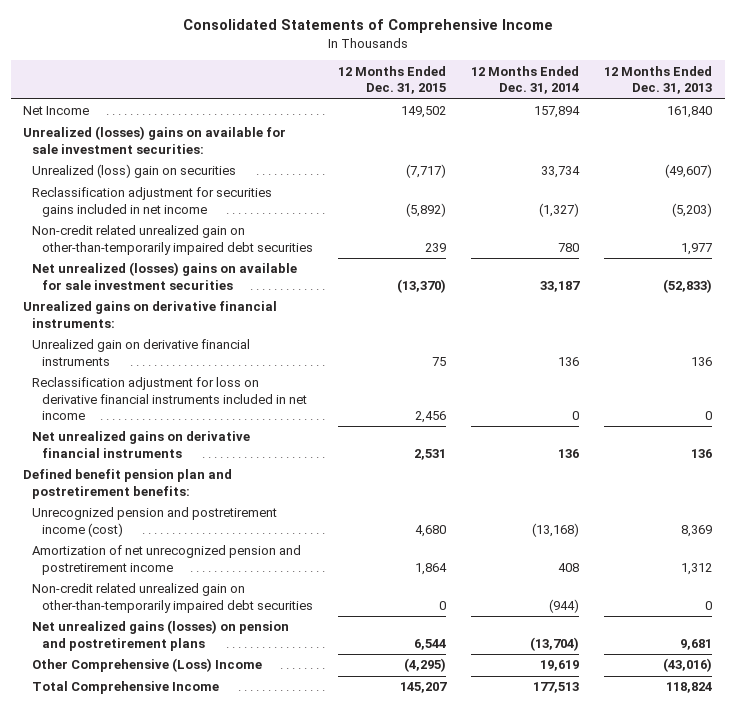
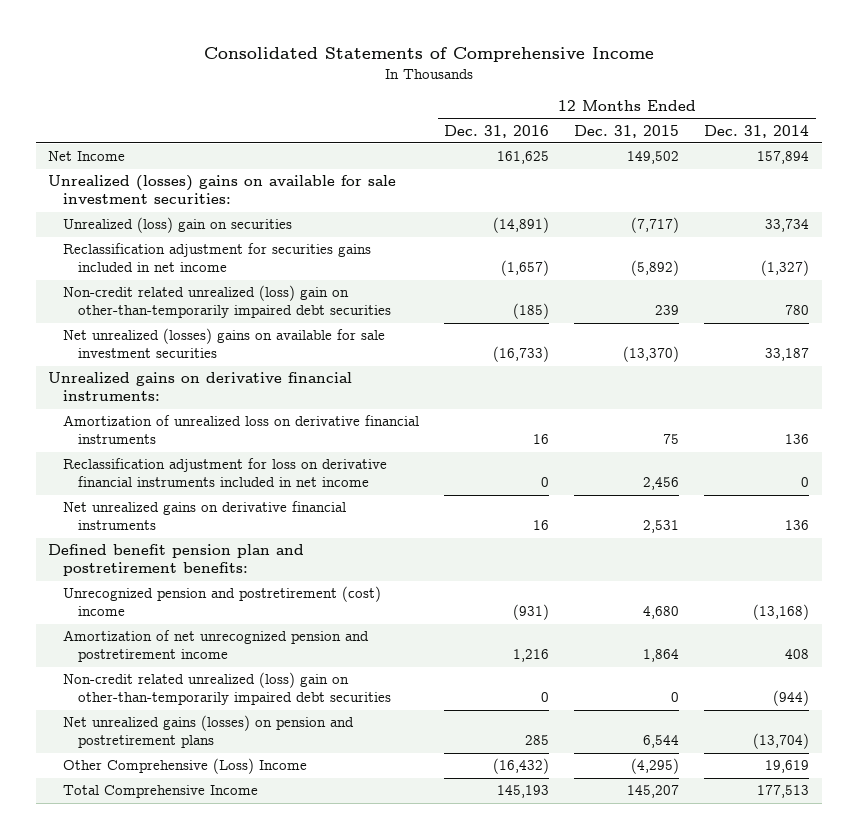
- | 12 Months Ended Dec. 31, 2015 | 12 Months Ended Dec. 31, 2014 | 12 Months Ended Dec. 31, 2013
+ | 12 Months Ended Dec. 31, 2016 | 12 Months Ended Dec. 31, 2015 | 12 Months Ended Dec. 31, 2014
- Non-credit related unrealized gain on other-than-temporarily impaired debt securities | 239 | 780 | 1,977
+ Non-credit related unrealized (loss) gain on other-than-temporarily impaired debt securities | (185) | 239 | 780
- Unrealized gain on derivative financial instruments | 75 | 136 | 136
+ Amortization of unrealized loss on derivative financial instruments | 16 | 75 | 136
- Unrecognized pension and postretirement income (cost) | 4,680 | (13,168) | 8,369
+ Unrecognized pension and postretirement (cost) income | (931) | 4,680 | (13,168)
- Non-credit related unrealized gain on other-than-temporarily impaired debt securities | 0 | (944) | 0
+ Non-credit related unrealized (loss) gain on other-than-temporarily impaired debt securities | 0 | 0 | (944)

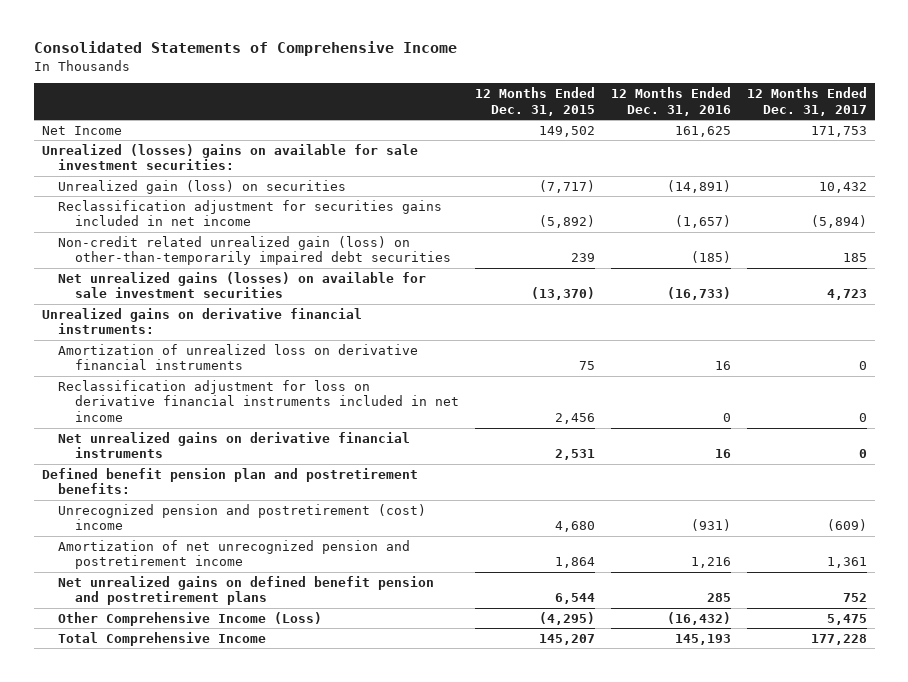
- | 12 Months Ended Dec. 31, 2016 | 12 Months Ended Dec. 31, 2015 | 12 Months Ended Dec. 31, 2014
+ | 12 Months Ended Dec. 31, 2015 | 12 Months Ended Dec. 31, 2016 | 12 Months Ended Dec. 31, 2017
- Unrealized (loss) gain on securities | (14,891) | (7,717) | 33,734
+ Unrealized gain (loss) on securities | (7,717) | (14,891) | 10,432
- Non-credit related unrealized (loss) gain on other-than-temporarily impaired debt securities | (185) | 239 | 780
- Net unrealized (losses) gains on available for sale investment securities | (16,733) | (13,370) | 33,187
+ Non-credit related unrealized gain (loss) on other-than-temporarily impaired debt securities | 239 | (185) | 185
+ Net unrealized gains (losses) on available for sale investment securities | (13,370) | (16,733) | 4,723
- Non-credit related unrealized (loss) gain on other-than-temporarily impaired debt securities | 0 | 0 | (944)
- Net unrealized gains (losses) on pension and postretirement plans | 285 | 6,544 | (13,704)
- Other Comprehensive (Loss) Income | (16,432) | (4,295) | 19,619
+ Net unrealized gains on defined benefit pension and postretirement plans | 6,544 | 285 | 752
+ Other Comprehensive Income (Loss) | (4,295) | (16,432) | 5,475

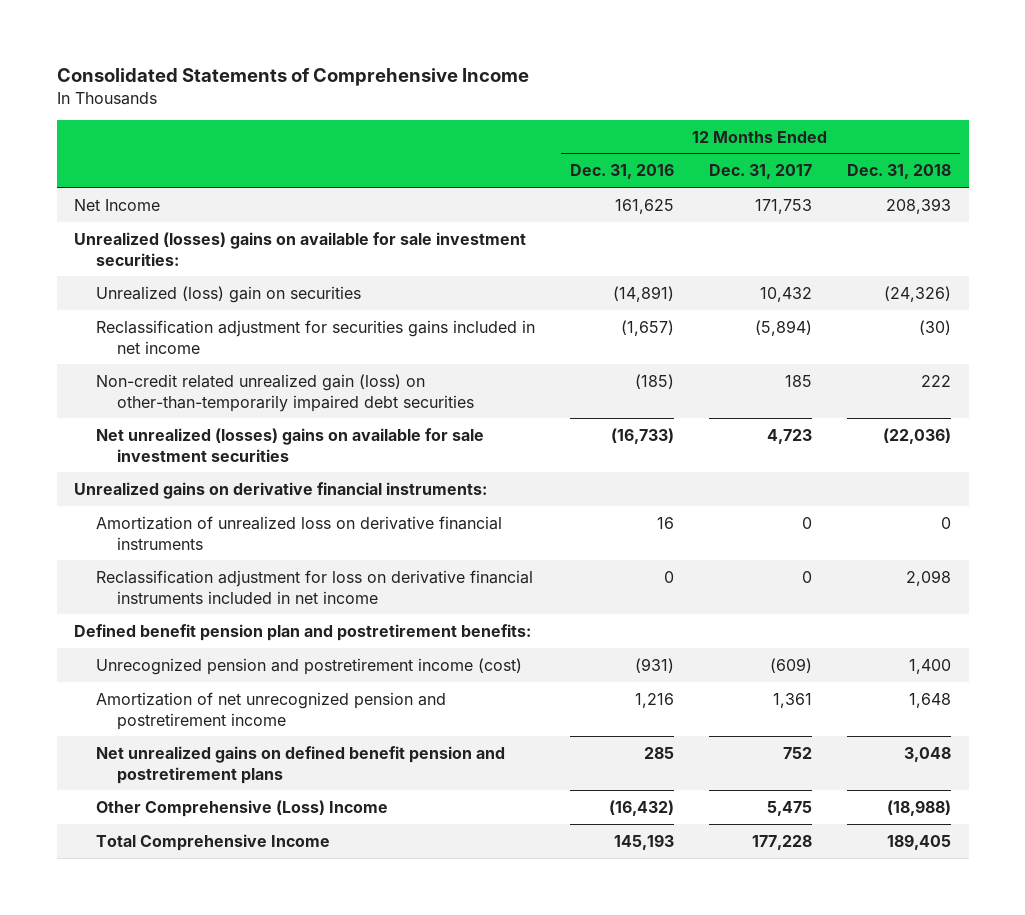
- | 12 Months Ended Dec. 31, 2015 | 12 Months Ended Dec. 31, 2016 | 12 Months Ended Dec. 31, 2017
+ | 12 Months Ended Dec. 31, 2016 | 12 Months Ended Dec. 31, 2017 | 12 Months Ended Dec. 31, 2018
- Unrealized gain (loss) on securities | (7,717) | (14,891) | 10,432
+ Unrealized (loss) gain on securities | (14,891) | 10,432 | (24,326)
- Net unrealized gains (losses) on available for sale investment securities | (13,370) | (16,733) | 4,723
+ Net unrealized (losses) gains on available for sale investment securities | (16,733) | 4,723 | (22,036)
- Net unrealized gains on derivative financial instruments | 2,531 | 16 | 0
- Unrecognized pension and postretirement (cost) income | 4,680 | (931) | (609)
+ Unrecognized pension and postretirement income (cost) | (931) | (609) | 1,400
- Other Comprehensive Income (Loss) | (4,295) | (16,432) | 5,475
+ Other Comprehensive (Loss) Income | (16,432) | 5,475 | (18,988)

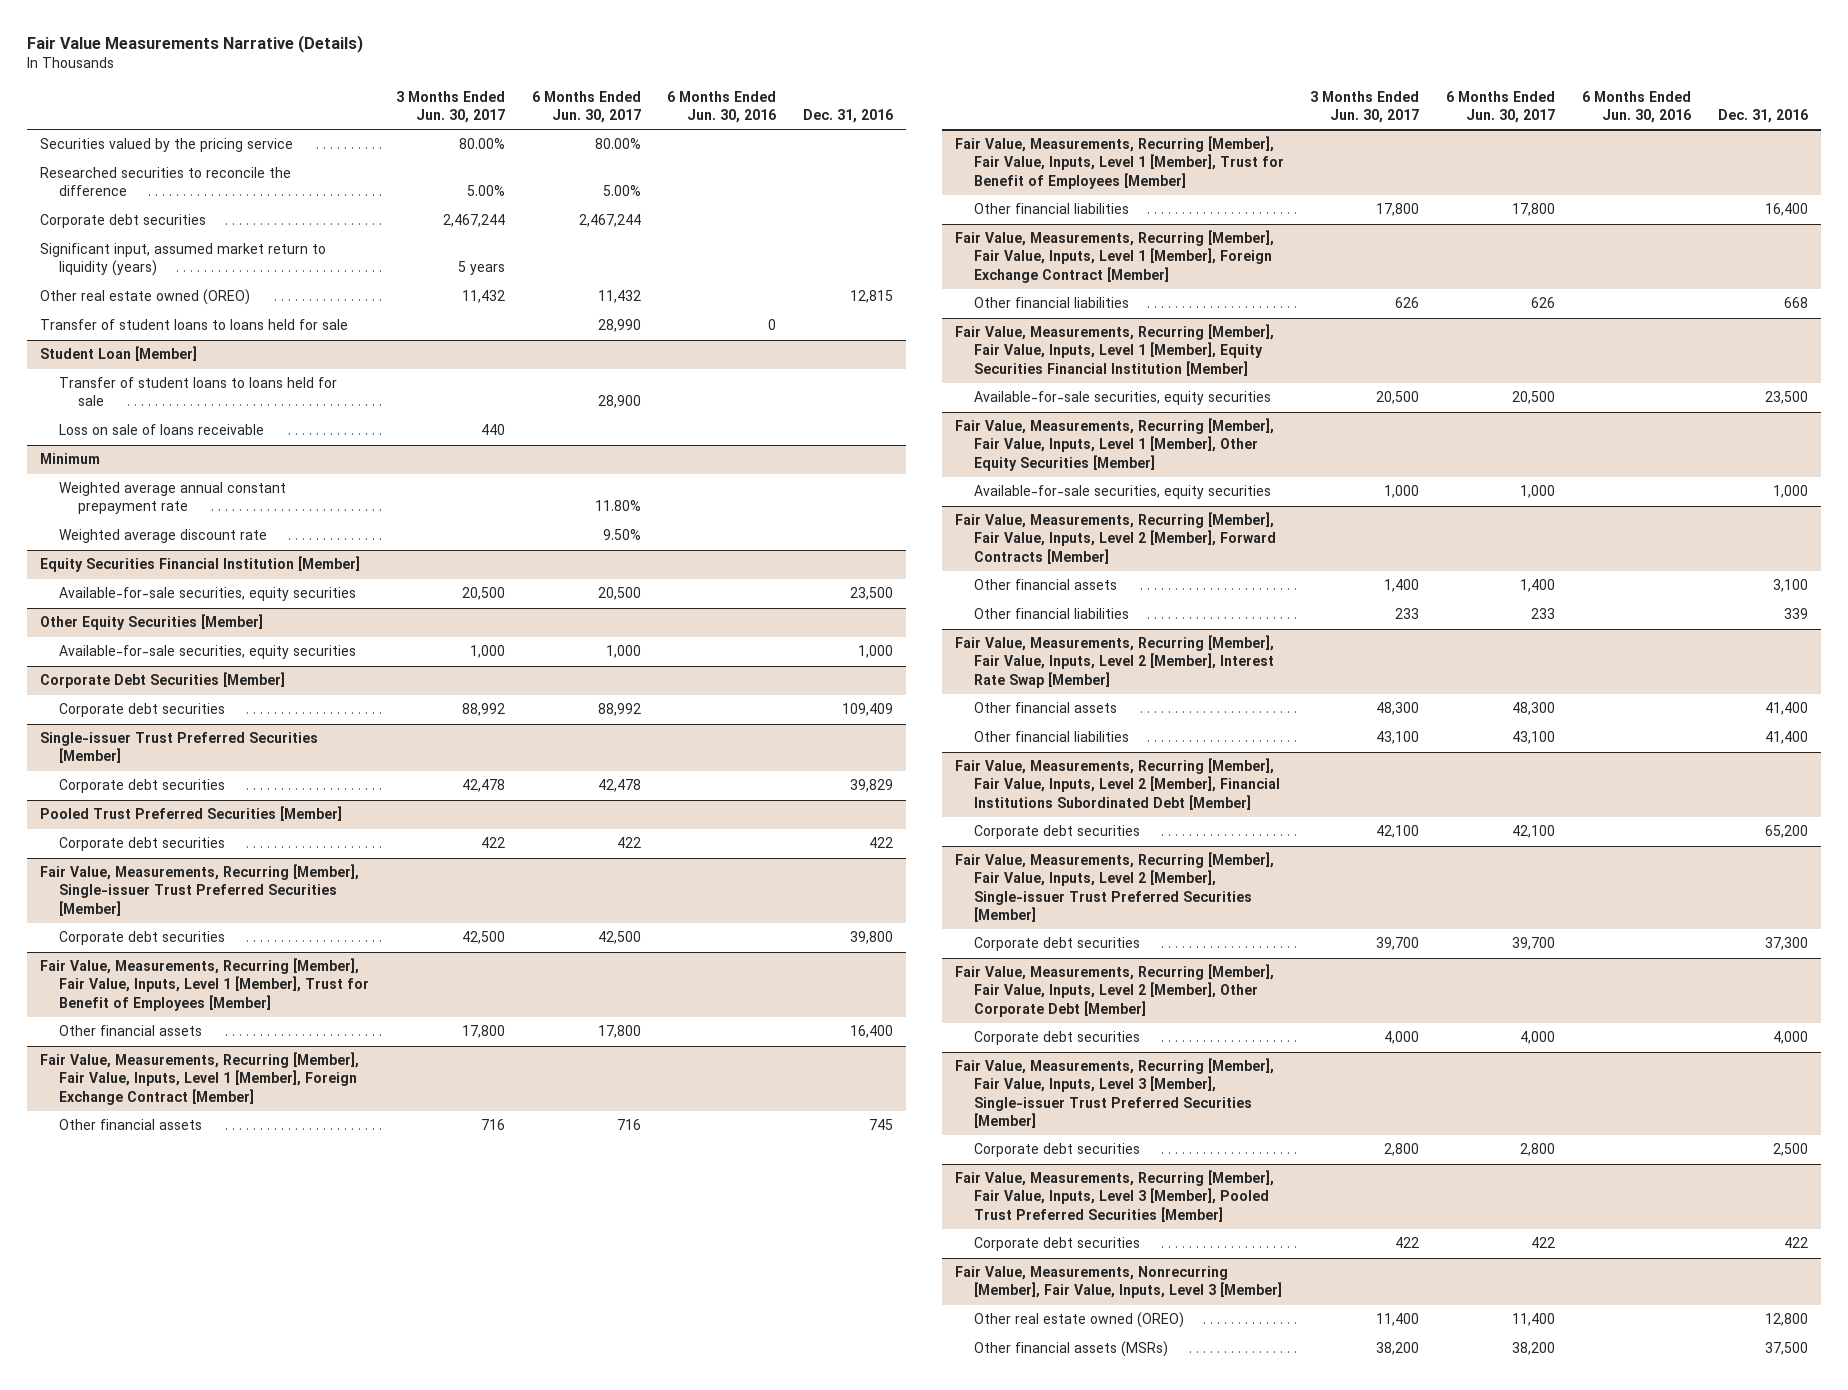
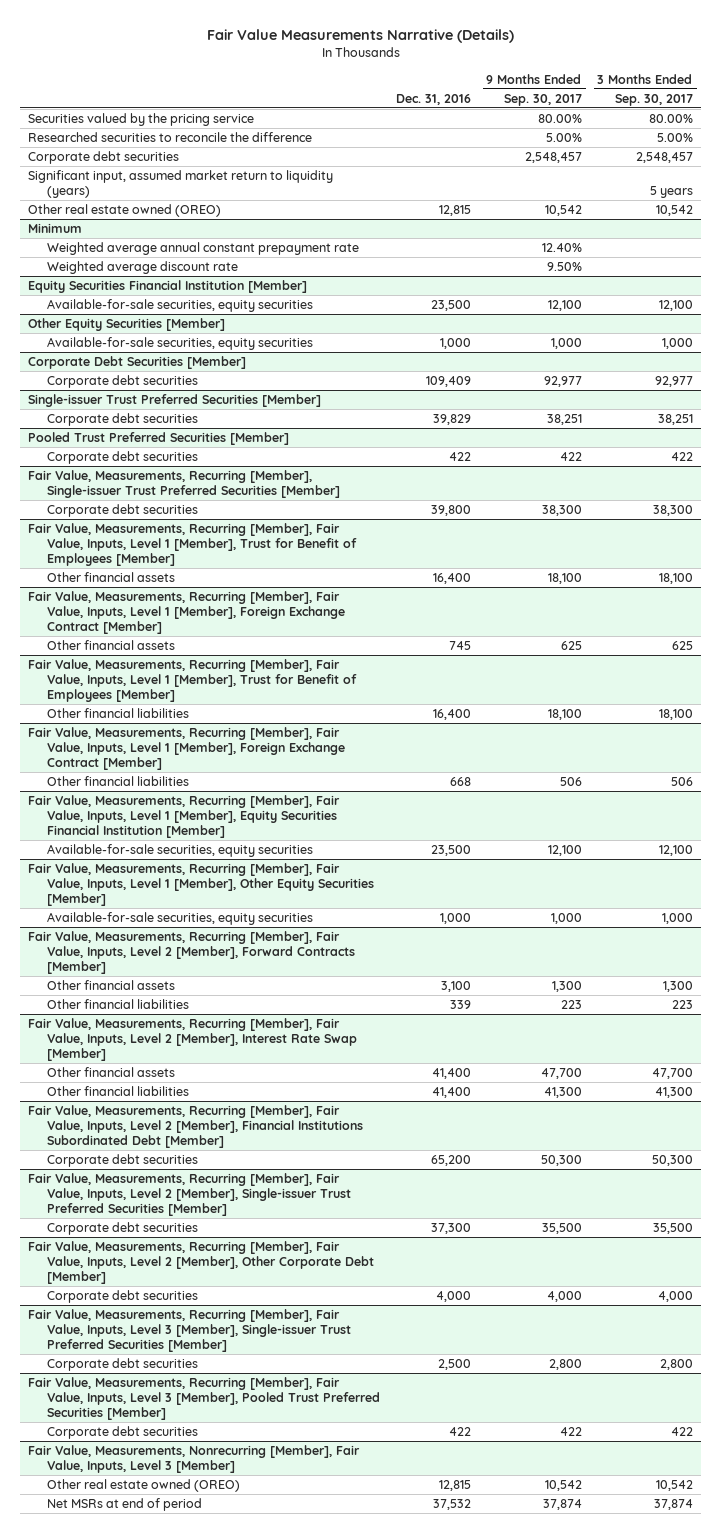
- | 3 Months Ended Jun. 30, 2017 | 6 Months Ended Jun. 30, 2017 | 6 Months Ended Jun. 30, 2016 | Dec. 31, 2016
+ | Dec. 31, 2016 | 9 Months Ended Sep. 30, 2017 | 3 Months Ended Sep. 30, 2017
- Transfer of student loans to loans held for sale | | 28,990 | 0 |
- Student Loan [Member]
- Transfer of student loans to loans held for sale | | 28,900 | |
- Loss on sale of loans receivable | 440 | | |
@ Fair Value, Measurements, Nonrecurring [Member], Fair Value, Inputs, Level 3 [Member]
- Other real estate owned (OREO) | 11,400 | 11,400 | | 12,800
- Other financial assets (MSRs) | 38,200 | 38,200 | | 37,500
+ Other real estate owned (OREO) | 12,815 | 10,542 | 10,542
+ Net MSRs at end of period | 37,532 | 37,874 | 37,874

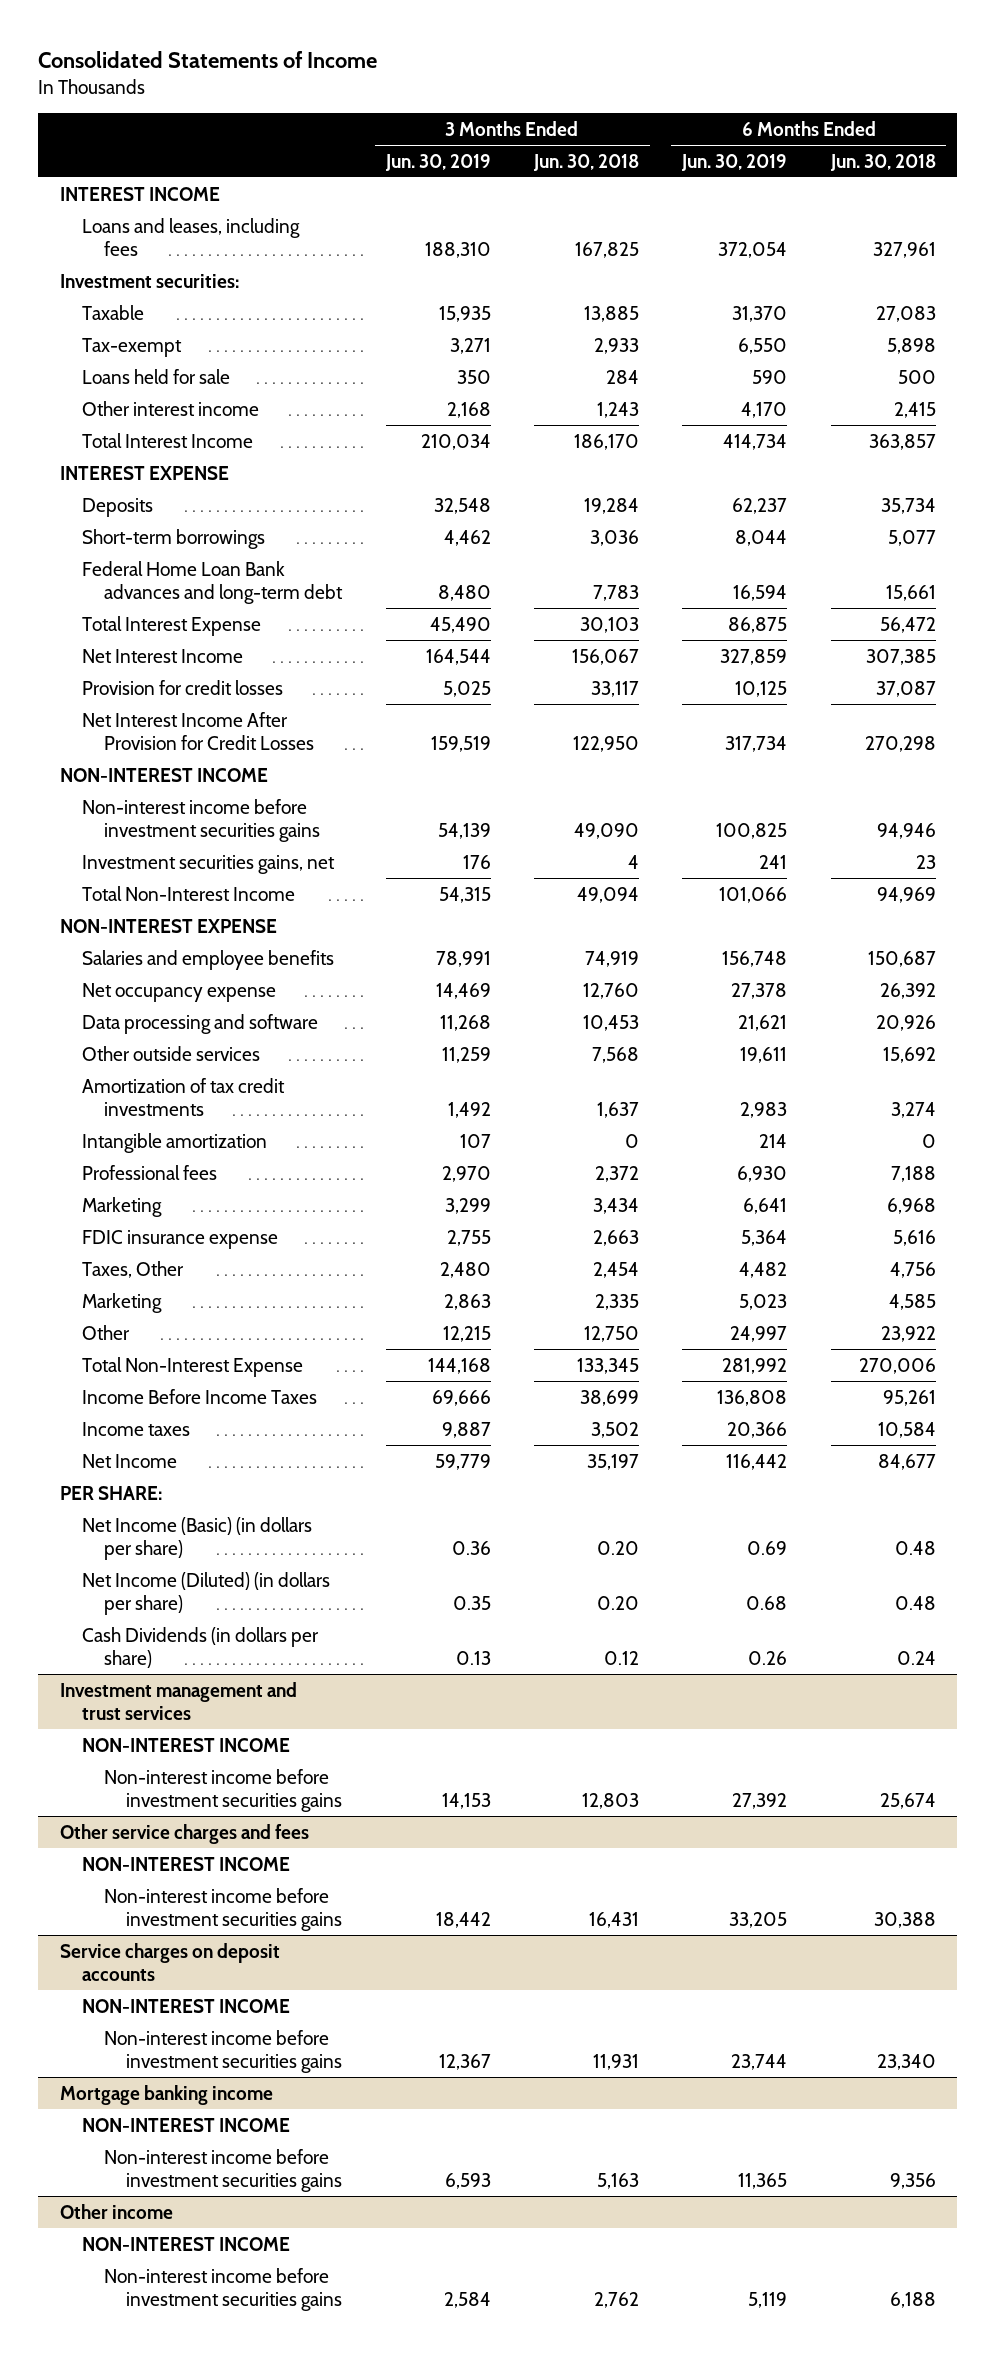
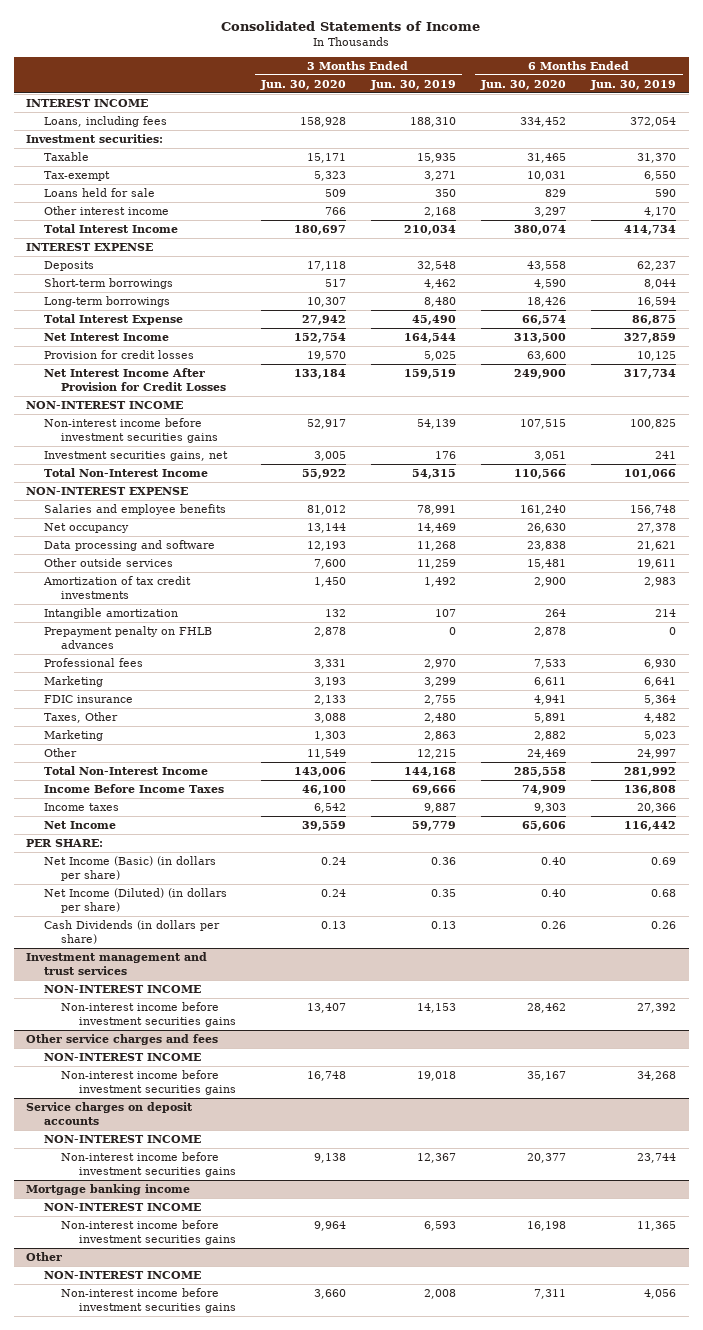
- | 3 Months Ended Jun. 30, 2019 | 3 Months Ended Jun. 30, 2018 | 6 Months Ended Jun. 30, 2019 | 6 Months Ended Jun. 30, 2018
+ | 3 Months Ended Jun. 30, 2020 | 3 Months Ended Jun. 30, 2019 | 6 Months Ended Jun. 30, 2020 | 6 Months Ended Jun. 30, 2019
- Loans and leases, including fees | 188,310 | 167,825 | 372,054 | 327,961
+ Loans, including fees | 158,928 | 188,310 | 334,452 | 372,054
- Federal Home Loan Bank advances and long-term debt | 8,480 | 7,783 | 16,594 | 15,661
+ Long-term borrowings | 10,307 | 8,480 | 18,426 | 16,594
- Net occupancy expense | 14,469 | 12,760 | 27,378 | 26,392
+ Net occupancy | 13,144 | 14,469 | 26,630 | 27,378
+ Prepayment penalty on FHLB advances | 2,878 | 0 | 2,878 | 0
- FDIC insurance expense | 2,755 | 2,663 | 5,364 | 5,616
+ FDIC insurance | 2,133 | 2,755 | 4,941 | 5,364
- Total Non-Interest Expense | 144,168 | 133,345 | 281,992 | 270,006
+ Total Non-Interest Income | 143,006 | 144,168 | 285,558 | 281,992
@ Other service charges and fees
- Non-interest income before investment securities gains | 18,442 | 16,431 | 33,205 | 30,388
+ Non-interest income before investment securities gains | 16,748 | 19,018 | 35,167 | 34,268
- Other income
+ Other
- Non-interest income before investment securities gains | 2,584 | 2,762 | 5,119 | 6,188
+ Non-interest income before investment securities gains | 3,660 | 2,008 | 7,311 | 4,056

